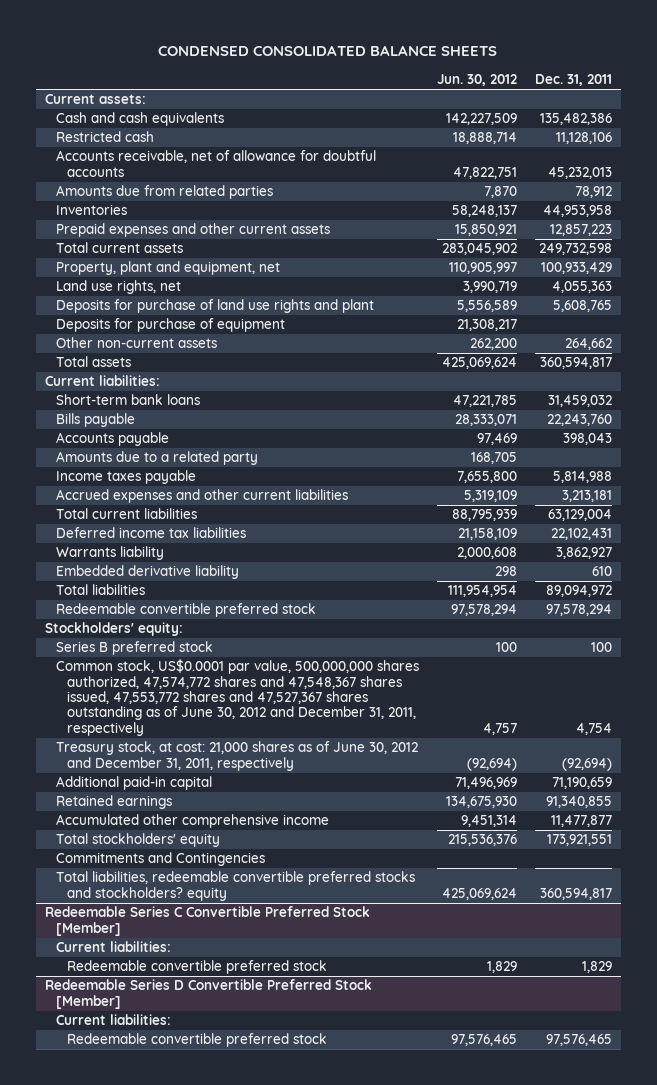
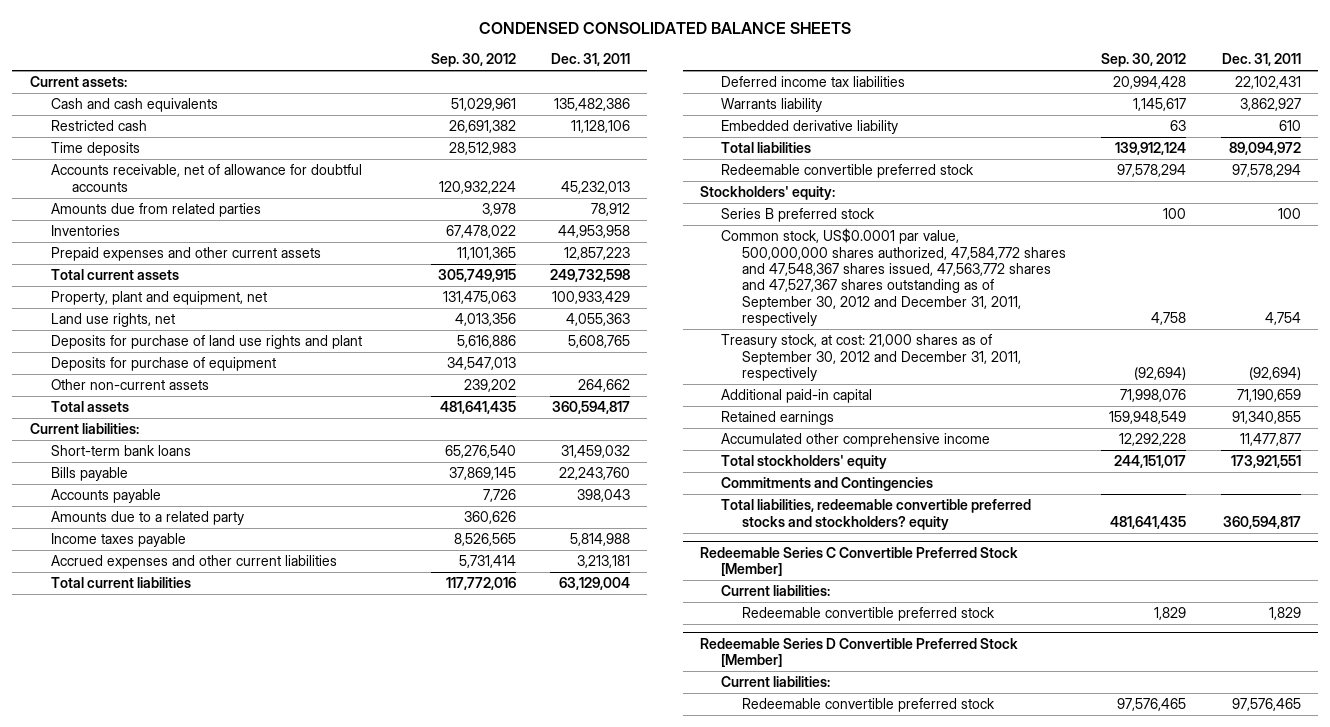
- | Jun. 30, 2012 | Dec. 31, 2011
+ | Sep. 30, 2012 | Dec. 31, 2011
+ Time deposits | 28,512,983 |
- Common stock, US$0.0001 par value, 500,000,000 shares authorized, 47,574,772 shares and 47,548,367 shares issued, 47,553,772 shares and 47,527,367 shares outstanding as of June 30, 2012 and December 31, 2011, respectively | 4,757 | 4,754
- Treasury stock, at cost: 21,000 shares as of June 30, 2012 and December 31, 2011, respectively | (92,694) | (92,694)
+ Common stock, US$0.0001 par value, 500,000,000 shares authorized, 47,584,772 shares and 47,548,367 shares issued, 47,563,772 shares and 47,527,367 shares outstanding as of September 30, 2012 and December 31, 2011, respectively | 4,758 | 4,754
+ Treasury stock, at cost: 21,000 shares as of September 30, 2012 and December 31, 2011, respectively | (92,694) | (92,694)

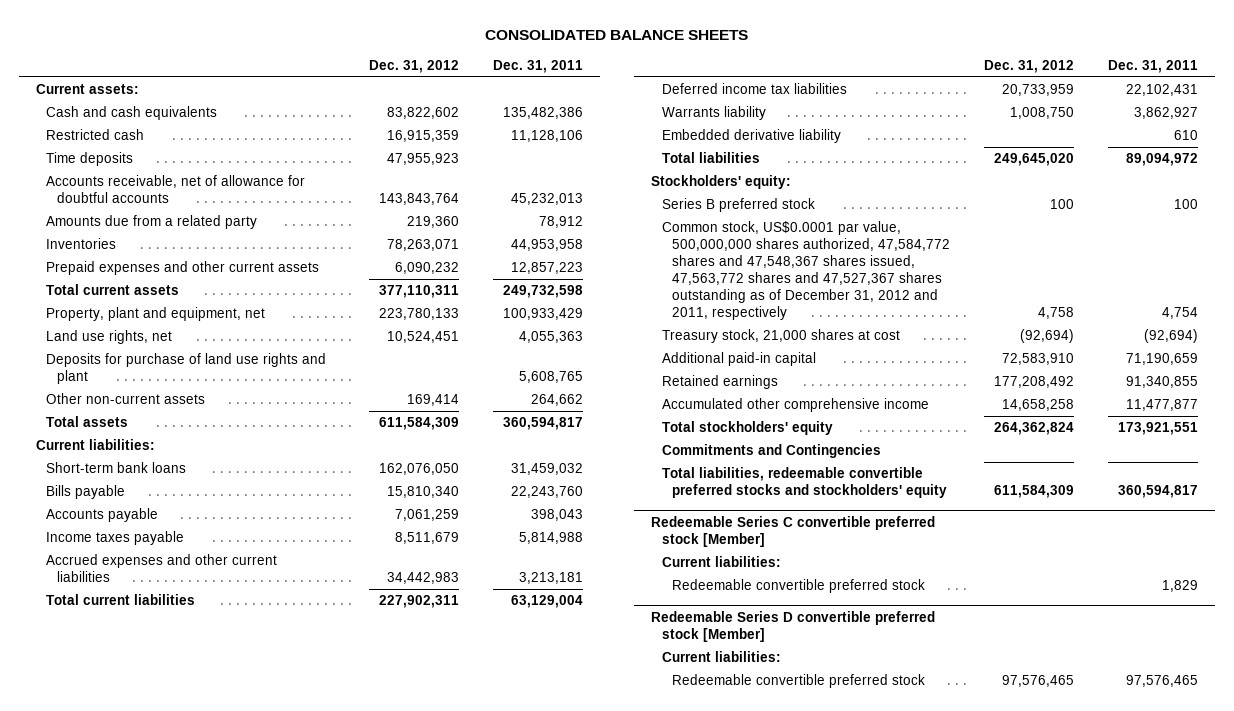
- CONDENSED CONSOLIDATED BALANCE SHEETS
+ CONSOLIDATED BALANCE SHEETS
- | Sep. 30, 2012 | Dec. 31, 2011
+ | Dec. 31, 2012 | Dec. 31, 2011
- Amounts due from related parties | 3,978 | 78,912
+ Amounts due from a related party | 219,360 | 78,912
- Deposits for purchase of equipment | 34,547,013 |
- Amounts due to a related party | 360,626 |
- Redeemable convertible preferred stock | 97,578,294 | 97,578,294
- Common stock, US$0.0001 par value, 500,000,000 shares authorized, 47,584,772 shares and 47,548,367 shares issued, 47,563,772 shares and 47,527,367 shares outstanding as of September 30, 2012 and December 31, 2011, respectively | 4,758 | 4,754
- Treasury stock, at cost: 21,000 shares as of September 30, 2012 and December 31, 2011, respectively | (92,694) | (92,694)
+ Common stock, US$0.0001 par value, 500,000,000 shares authorized, 47,584,772 shares and 47,548,367 shares issued, 47,563,772 shares and 47,527,367 shares outstanding as of December 31, 2012 and 2011, respectively | 4,758 | 4,754
+ Treasury stock, 21,000 shares at cost | (92,694) | (92,694)
- Total liabilities, redeemable convertible preferred stocks and stockholders? equity | 481,641,435 | 360,594,817
- Redeemable Series C Convertible Preferred Stock [Member]
+ Total liabilities, redeemable convertible preferred stocks and stockholders' equity | 611,584,309 | 360,594,817
+ Redeemable Series C convertible preferred stock [Member]
- Redeemable Series D Convertible Preferred Stock [Member]
+ Redeemable Series D convertible preferred stock [Member]

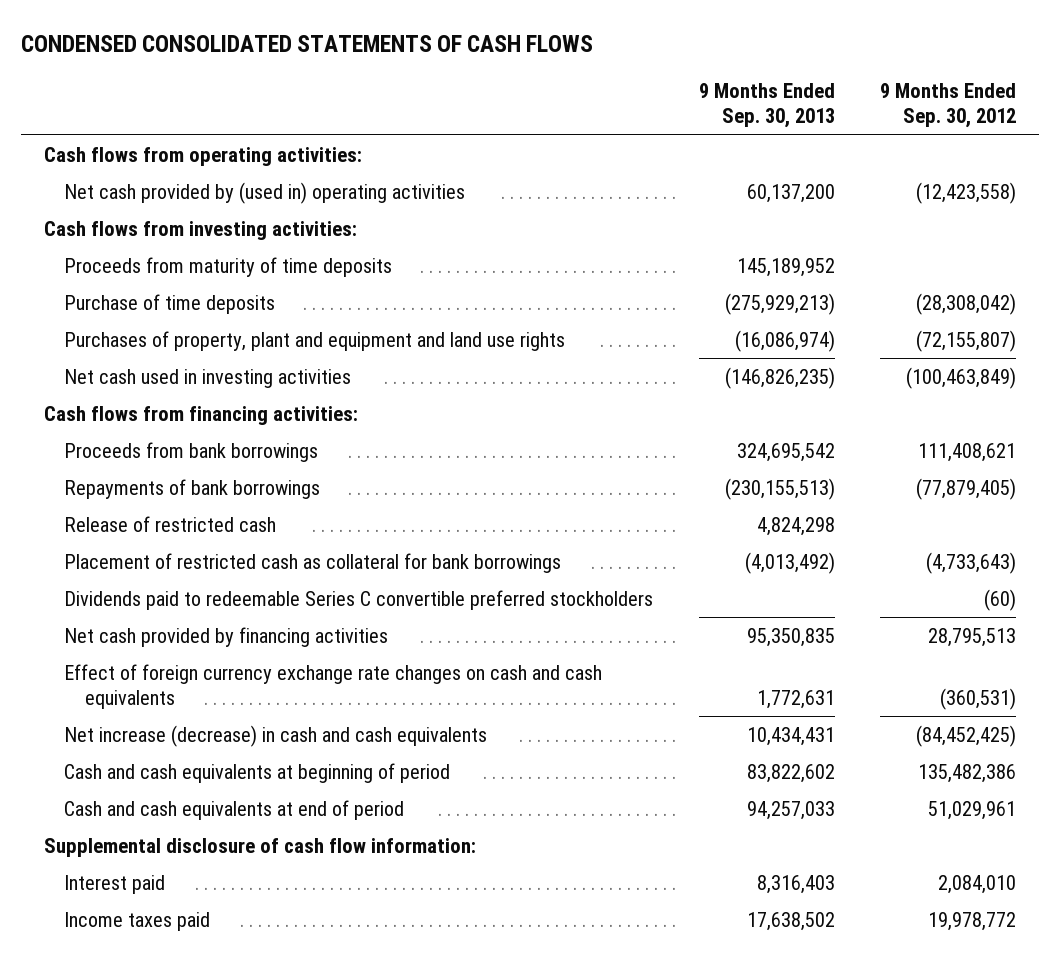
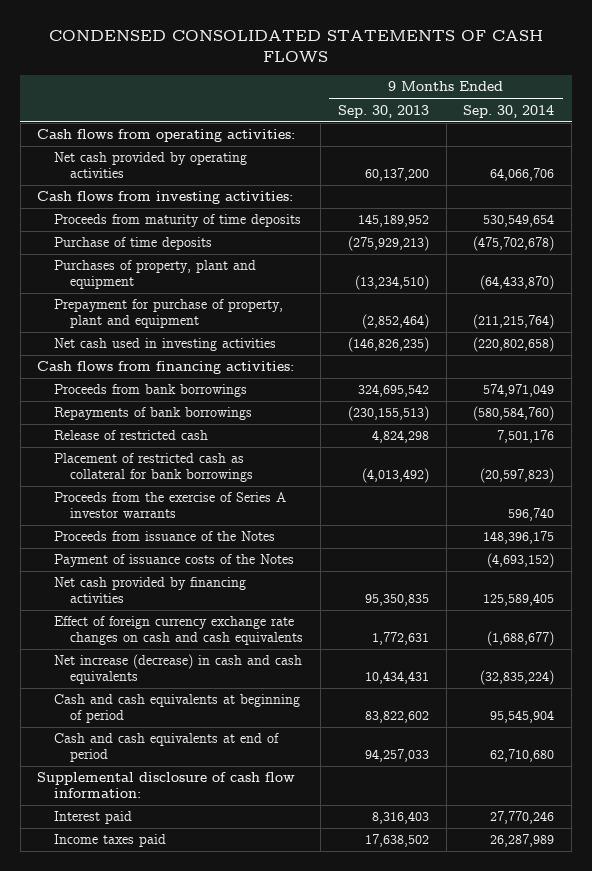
- | 9 Months Ended Sep. 30, 2013 | 9 Months Ended Sep. 30, 2012
+ | 9 Months Ended Sep. 30, 2013 | 9 Months Ended Sep. 30, 2014
- Net cash provided by (used in) operating activities | 60,137,200 | (12,423,558)
+ Net cash provided by operating activities | 60,137,200 | 64,066,706
- Purchases of property, plant and equipment and land use rights | (16,086,974) | (72,155,807)
+ Purchases of property, plant and equipment | (13,234,510) | (64,433,870)
+ Prepayment for purchase of property, plant and equipment | (2,852,464) | (211,215,764)
- Dividends paid to redeemable Series C convertible preferred stockholders | | (60)
+ Proceeds from the exercise of Series A investor warrants | | 596,740
+ Proceeds from issuance of the Notes | | 148,396,175
+ Payment of issuance costs of the Notes | | (4,693,152)

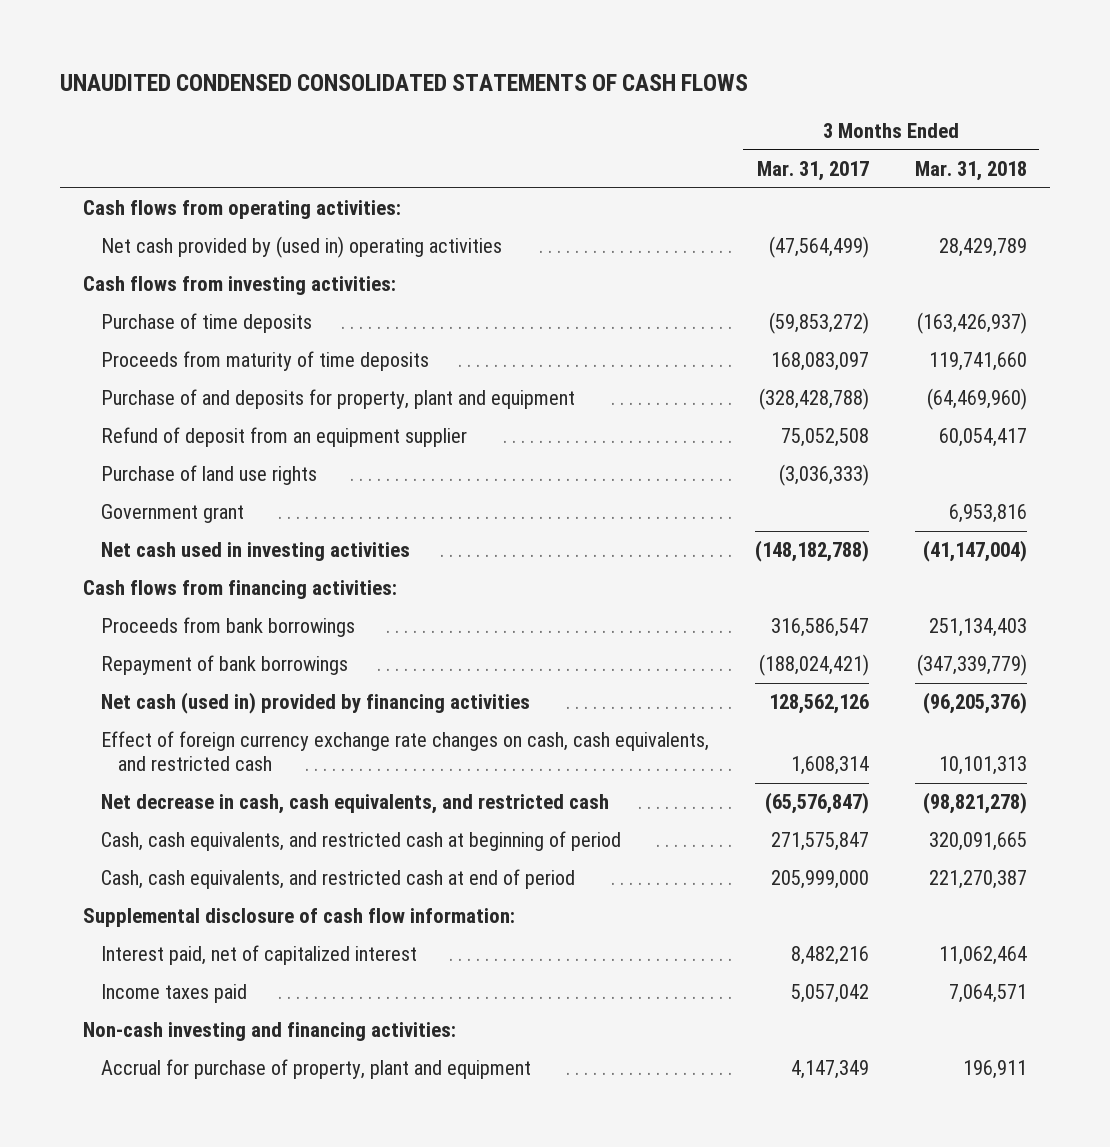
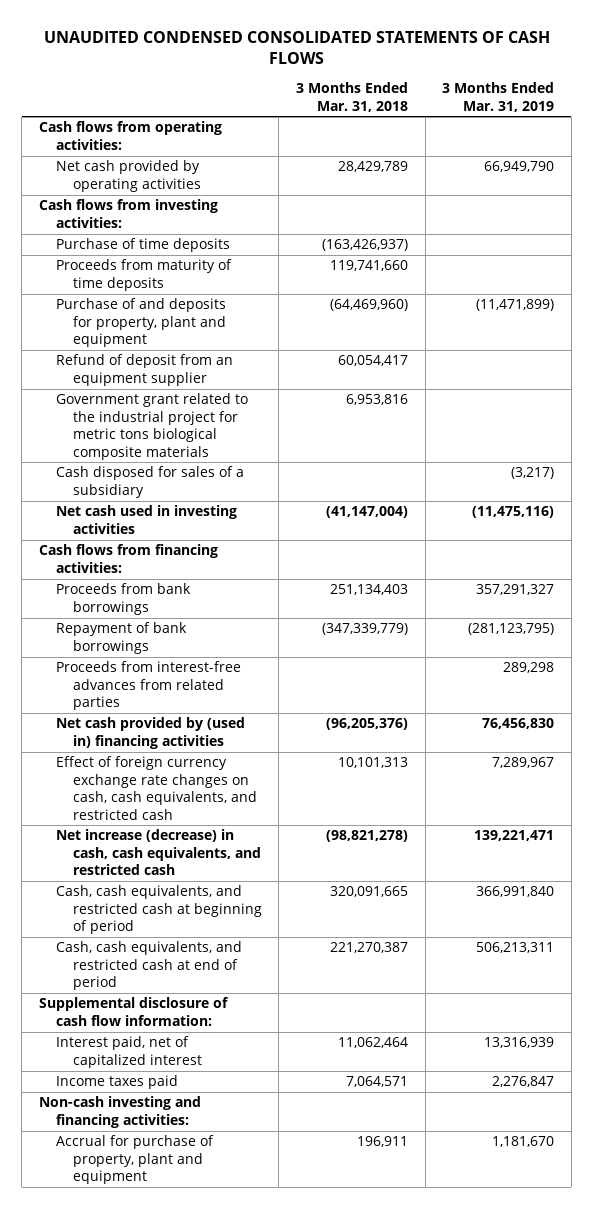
- | 3 Months Ended Mar. 31, 2017 | 3 Months Ended Mar. 31, 2018
+ | 3 Months Ended Mar. 31, 2018 | 3 Months Ended Mar. 31, 2019
- Net cash provided by (used in) operating activities | (47,564,499) | 28,429,789
+ Net cash provided by operating activities | 28,429,789 | 66,949,790
- Purchase of land use rights | (3,036,333) |
- Government grant | | 6,953,816
+ Government grant related to the industrial project for metric tons biological composite materials | 6,953,816 |
+ Cash disposed for sales of a subsidiary | | (3,217)
- Net cash (used in) provided by financing activities | 128,562,126 | (96,205,376)
+ Proceeds from interest-free advances from related parties | | 289,298
+ Net cash provided by (used in) financing activities | (96,205,376) | 76,456,830
- Net decrease in cash, cash equivalents, and restricted cash | (65,576,847) | (98,821,278)
+ Net increase (decrease) in cash, cash equivalents, and restricted cash | (98,821,278) | 139,221,471

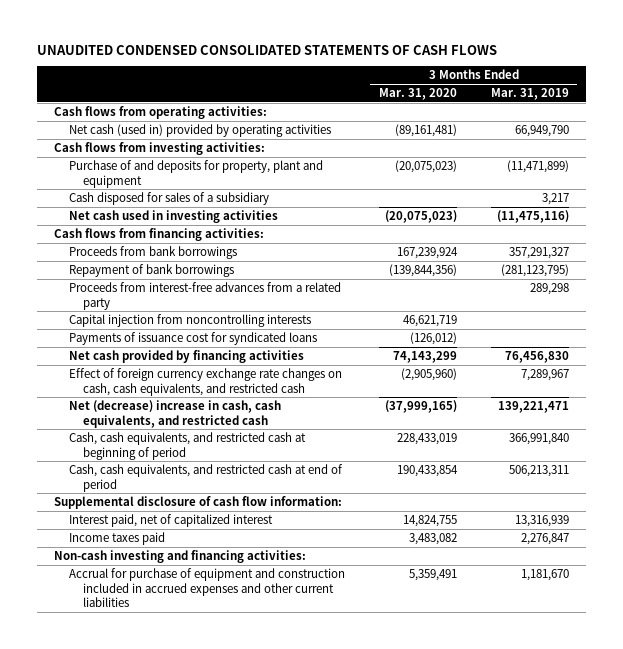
- | 3 Months Ended Mar. 31, 2018 | 3 Months Ended Mar. 31, 2019
+ | 3 Months Ended Mar. 31, 2020 | 3 Months Ended Mar. 31, 2019
- Net cash provided by operating activities | 28,429,789 | 66,949,790
+ Net cash (used in) provided by operating activities | (89,161,481) | 66,949,790
- Purchase of time deposits | (163,426,937) |
- Proceeds from maturity of time deposits | 119,741,660 |
- Refund of deposit from an equipment supplier | 60,054,417 |
- Government grant related to the industrial project for metric tons biological composite materials | 6,953,816 |
- Cash disposed for sales of a subsidiary | | (3,217)
+ Cash disposed for sales of a subsidiary | | 3,217
- Proceeds from interest-free advances from related parties | | 289,298
- Net cash provided by (used in) financing activities | (96,205,376) | 76,456,830
+ Proceeds from interest-free advances from a related party | | 289,298
+ Capital injection from noncontrolling interests | 46,621,719 |
+ Payments of issuance cost for syndicated loans | (126,012) |
+ Net cash provided by financing activities | 74,143,299 | 76,456,830
- Net increase (decrease) in cash, cash equivalents, and restricted cash | (98,821,278) | 139,221,471
+ Net (decrease) increase in cash, cash equivalents, and restricted cash | (37,999,165) | 139,221,471
- Accrual for purchase of property, plant and equipment | 196,911 | 1,181,670
+ Accrual for purchase of equipment and construction included in accrued expenses and other current liabilities | 5,359,491 | 1,181,670

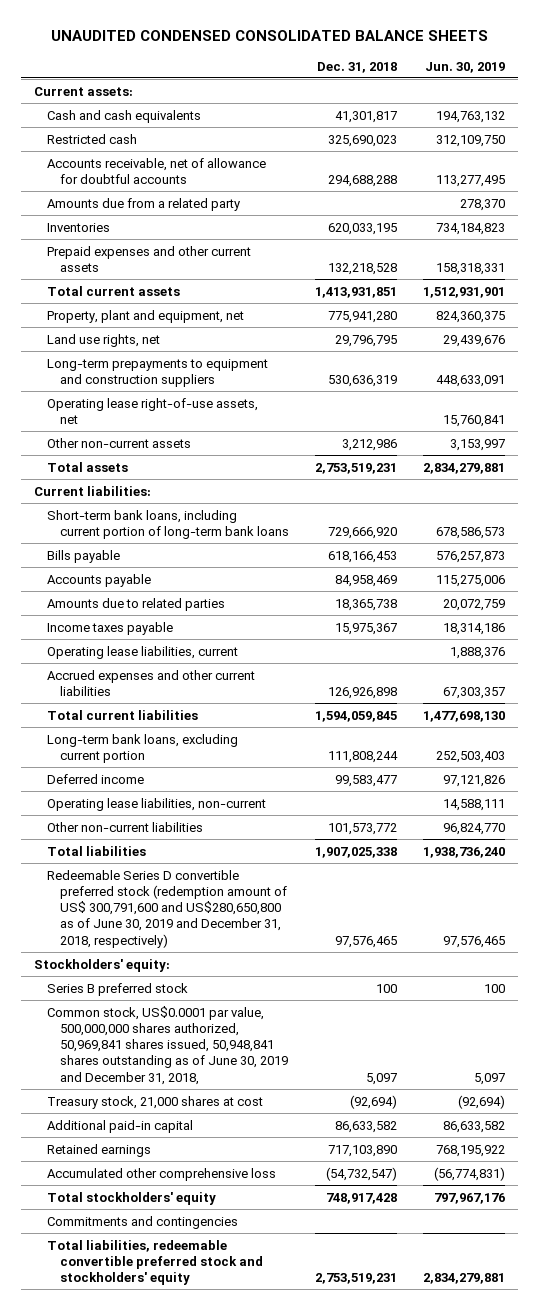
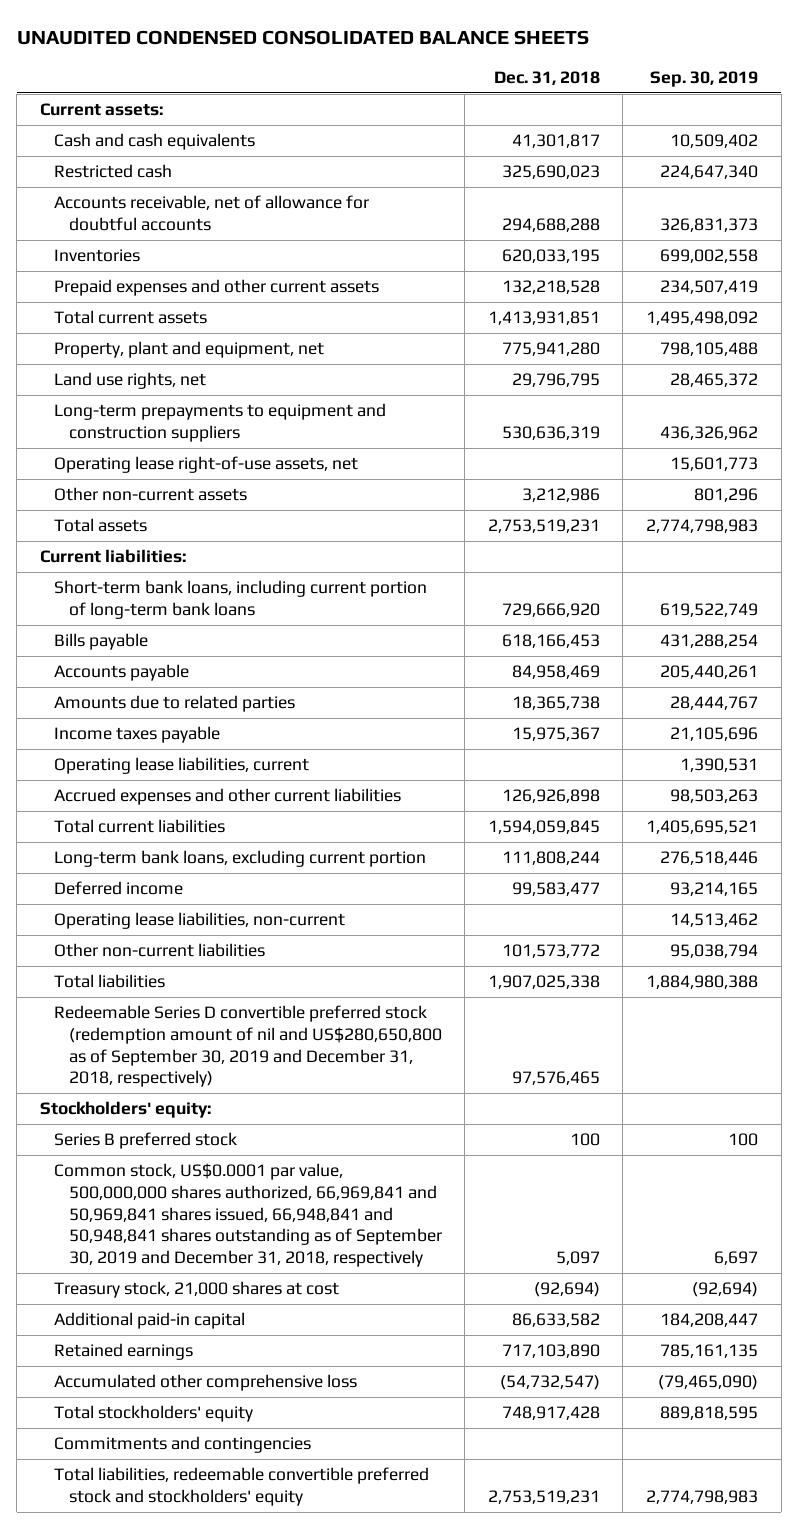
- | Dec. 31, 2018 | Jun. 30, 2019
+ | Dec. 31, 2018 | Sep. 30, 2019
- Amounts due from a related party | | 278,370
- Redeemable Series D convertible preferred stock (redemption amount of US$ 300,791,600 and US$280,650,800 as of June 30, 2019 and December 31, 2018, respectively) | 97,576,465 | 97,576,465
+ Redeemable Series D convertible preferred stock (redemption amount of nil and US$280,650,800 as of September 30, 2019 and December 31, 2018, respectively) | 97,576,465 |
- Common stock, US$0.0001 par value, 500,000,000 shares authorized, 50,969,841 shares issued, 50,948,841 shares outstanding as of June 30, 2019 and December 31, 2018, | 5,097 | 5,097
+ Common stock, US$0.0001 par value, 500,000,000 shares authorized, 66,969,841 and 50,969,841 shares issued, 66,948,841 and 50,948,841 shares outstanding as of September 30, 2019 and December 31, 2018, respectively | 5,097 | 6,697

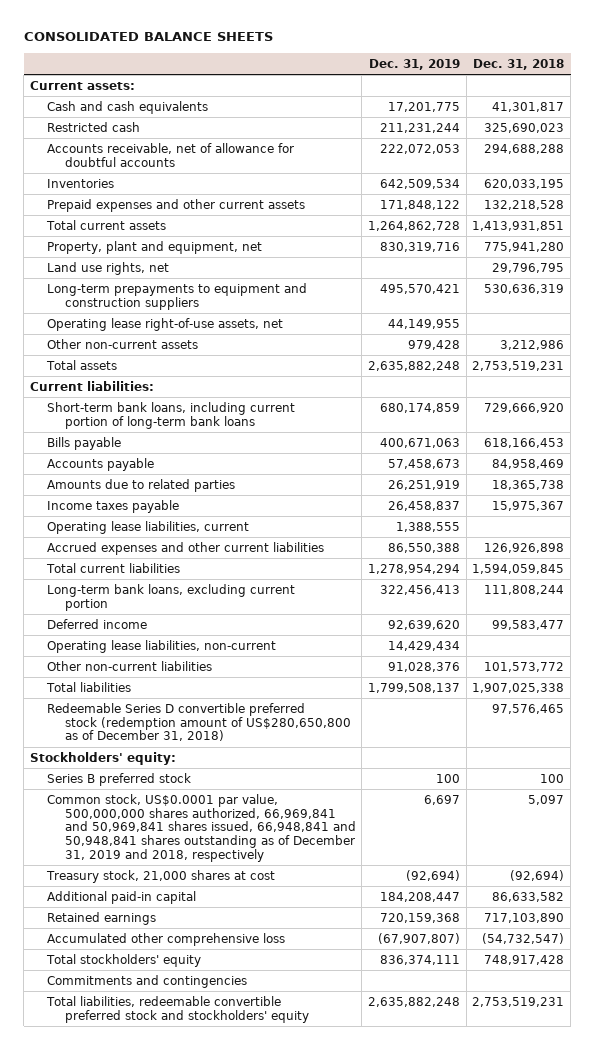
- UNAUDITED CONDENSED CONSOLIDATED BALANCE SHEETS
+ CONSOLIDATED BALANCE SHEETS
- | Dec. 31, 2018 | Sep. 30, 2019
+ | Dec. 31, 2019 | Dec. 31, 2018
- Redeemable Series D convertible preferred stock (redemption amount of nil and US$280,650,800 as of September 30, 2019 and December 31, 2018, respectively) | 97,576,465 |
+ Redeemable Series D convertible preferred stock (redemption amount of US$280,650,800 as of December 31, 2018) | | 97,576,465
- Common stock, US$0.0001 par value, 500,000,000 shares authorized, 66,969,841 and 50,969,841 shares issued, 66,948,841 and 50,948,841 shares outstanding as of September 30, 2019 and December 31, 2018, respectively | 5,097 | 6,697
+ Common stock, US$0.0001 par value, 500,000,000 shares authorized, 66,969,841 and 50,969,841 shares issued, 66,948,841 and 50,948,841 shares outstanding as of December 31, 2019 and 2018, respectively | 6,697 | 5,097

